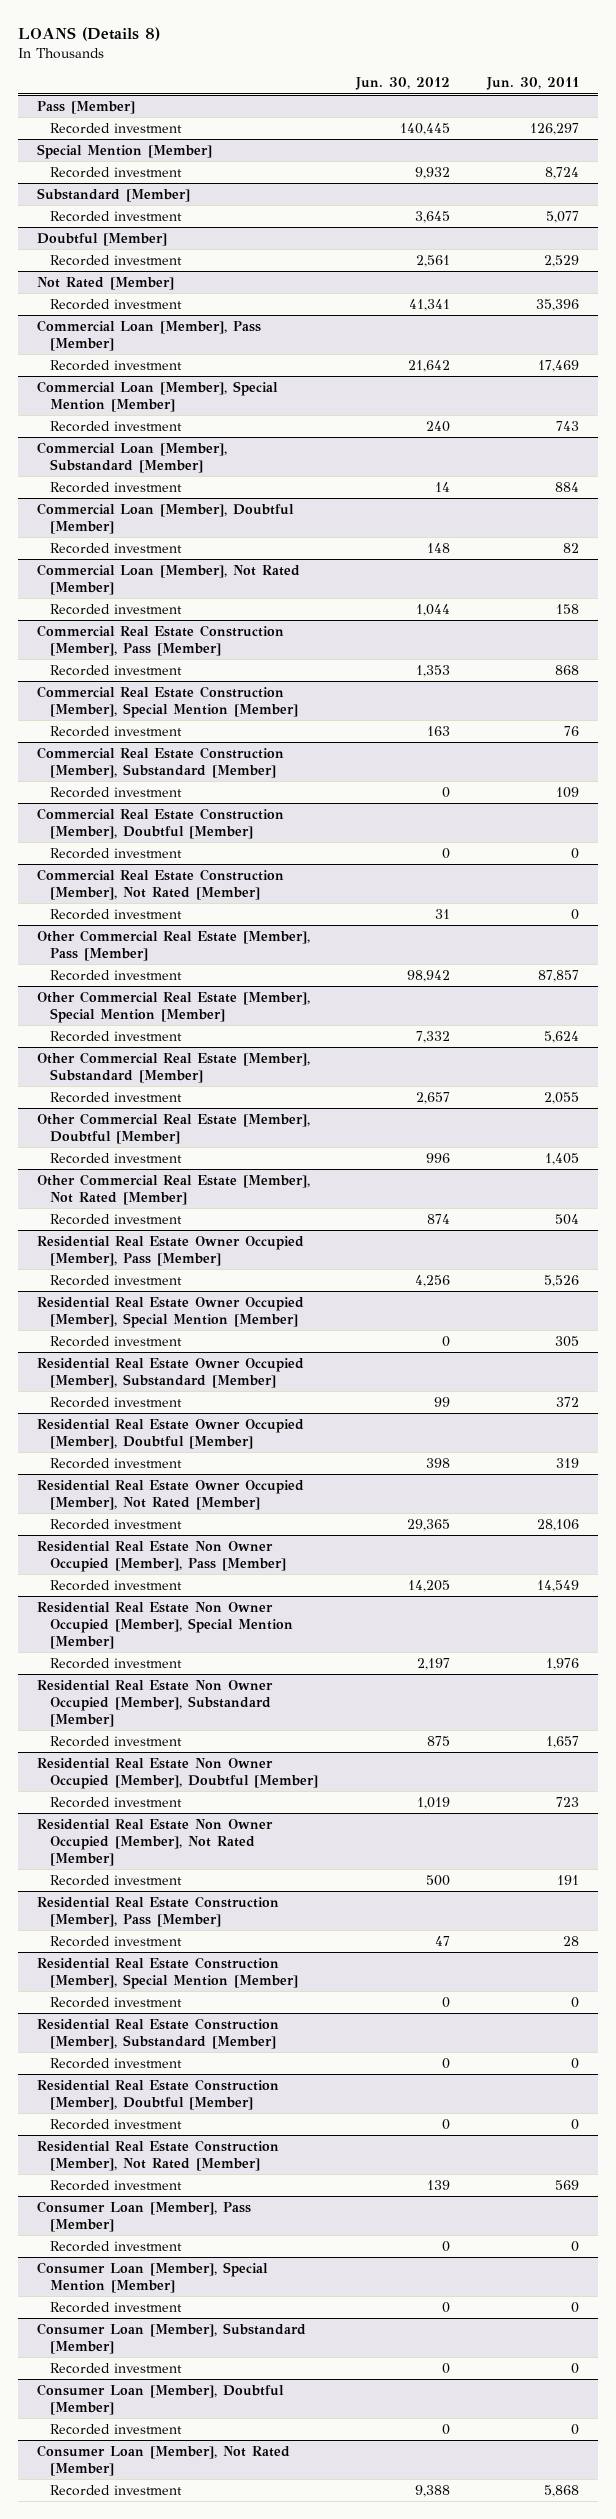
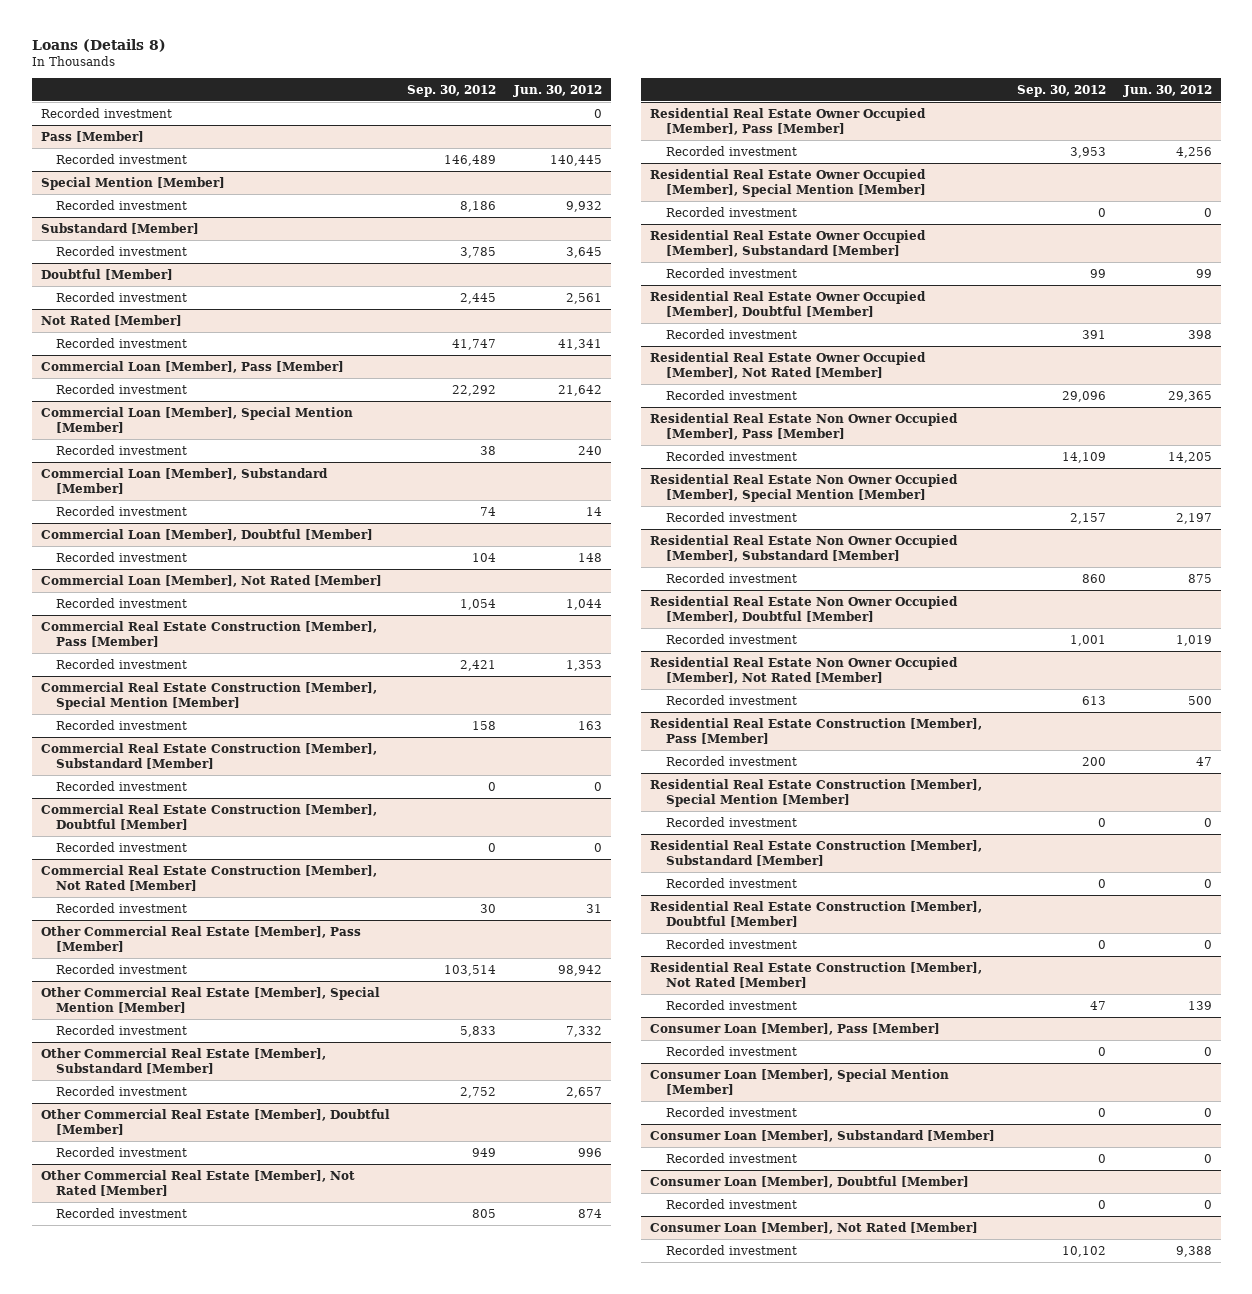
- LOANS (Details 8)
+ Loans (Details 8)
- | Jun. 30, 2012 | Jun. 30, 2011
+ | Sep. 30, 2012 | Jun. 30, 2012
+ Recorded investment | | 0

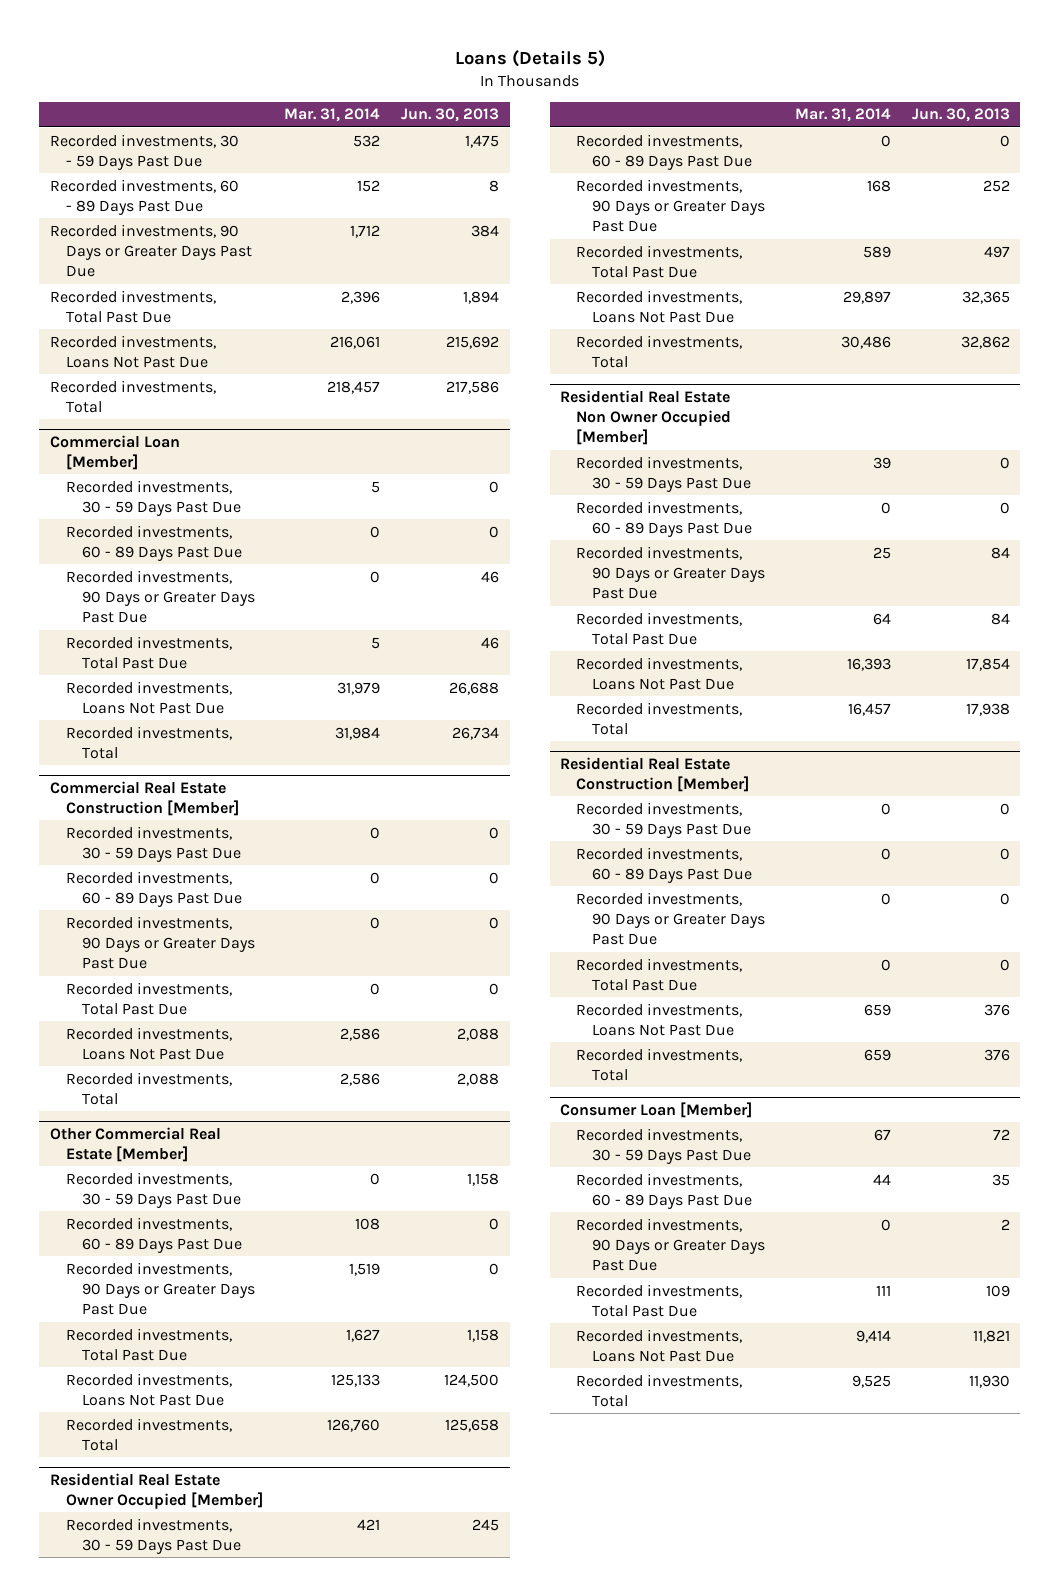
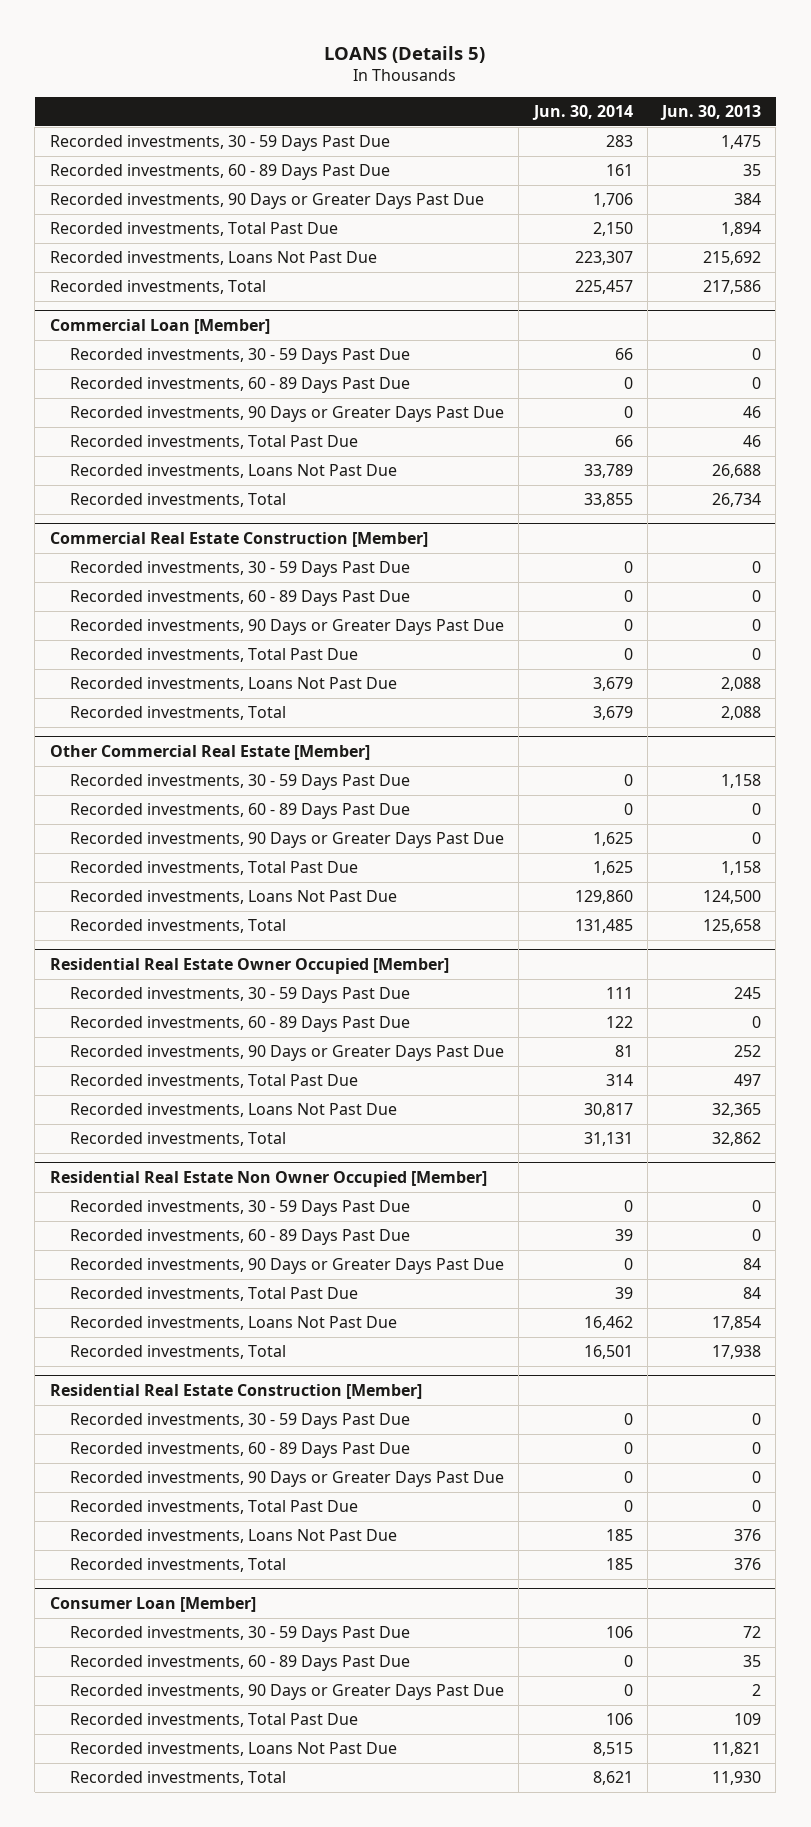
- Loans (Details 5)
+ LOANS (Details 5)
- | Mar. 31, 2014 | Jun. 30, 2013
+ | Jun. 30, 2014 | Jun. 30, 2013
- Recorded investments, 60 - 89 Days Past Due | 152 | 8
+ Recorded investments, 60 - 89 Days Past Due | 161 | 35

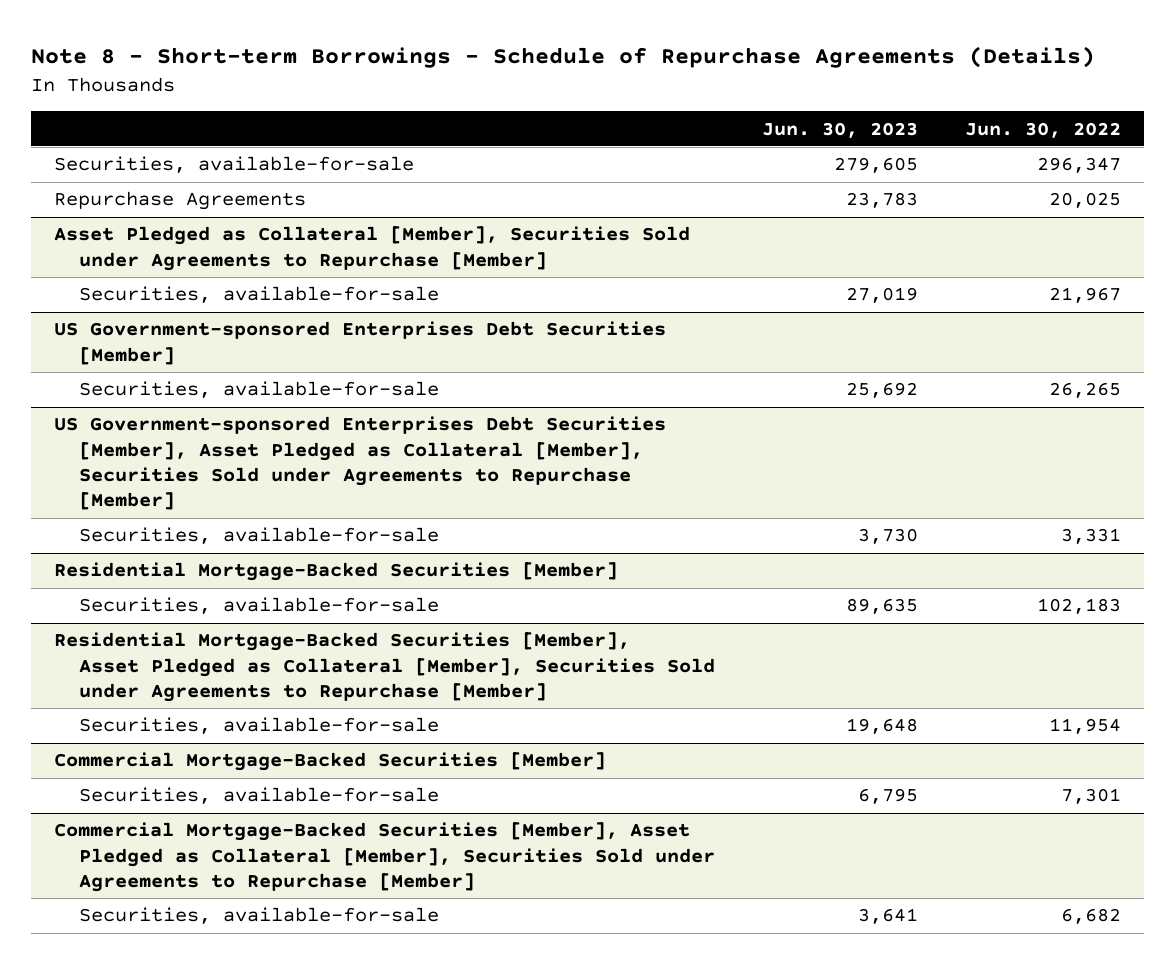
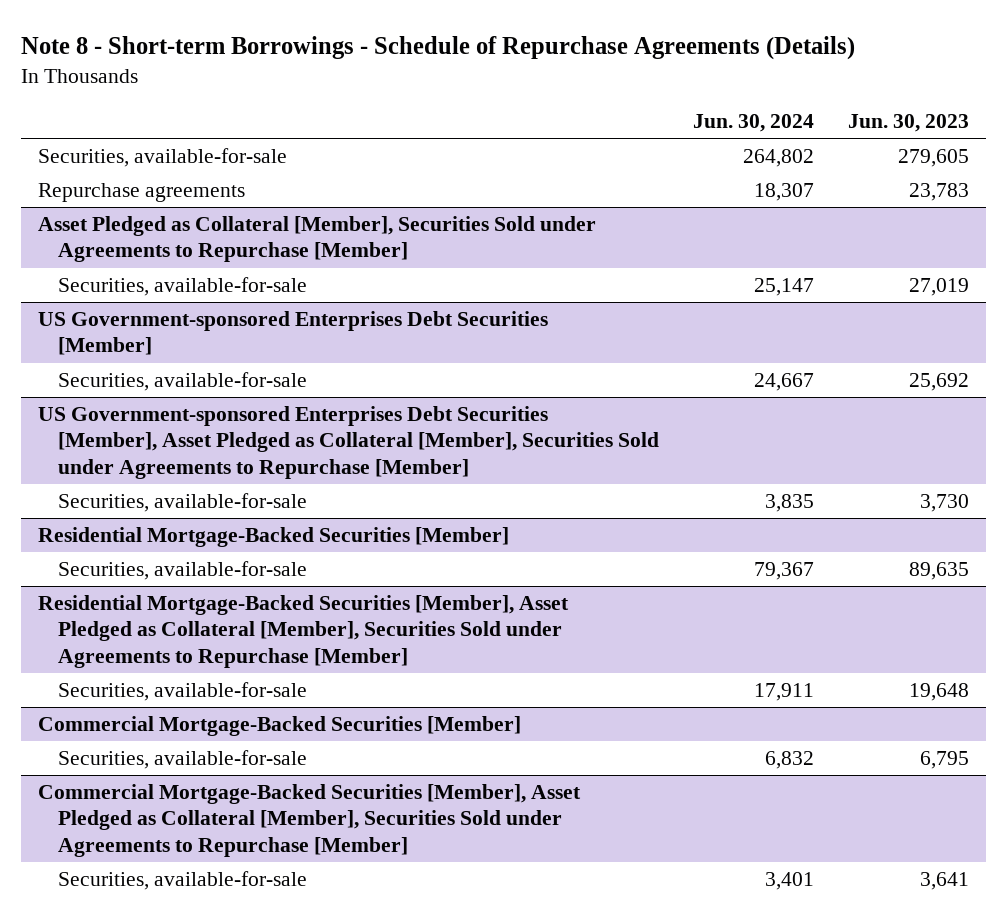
- | Jun. 30, 2023 | Jun. 30, 2022
+ | Jun. 30, 2024 | Jun. 30, 2023
- Repurchase Agreements | 23,783 | 20,025
+ Repurchase agreements | 18,307 | 23,783

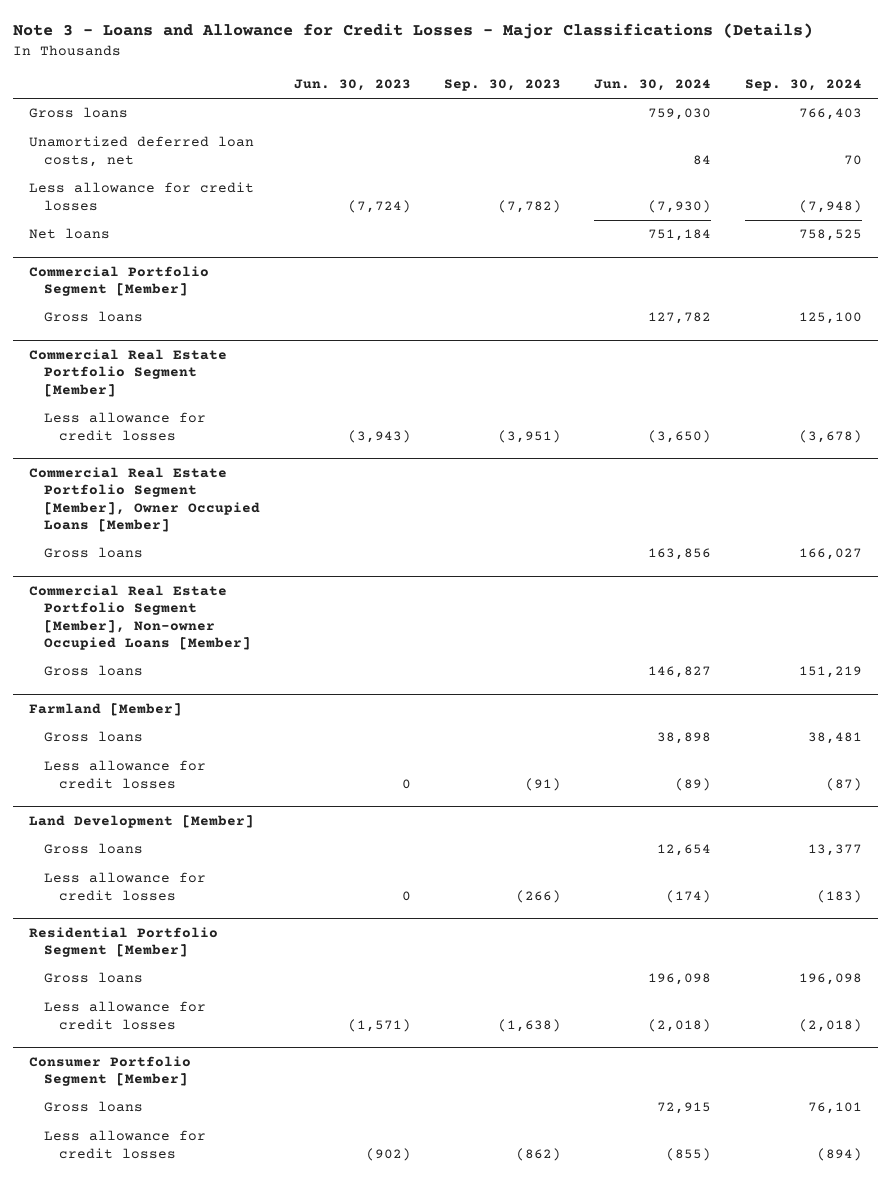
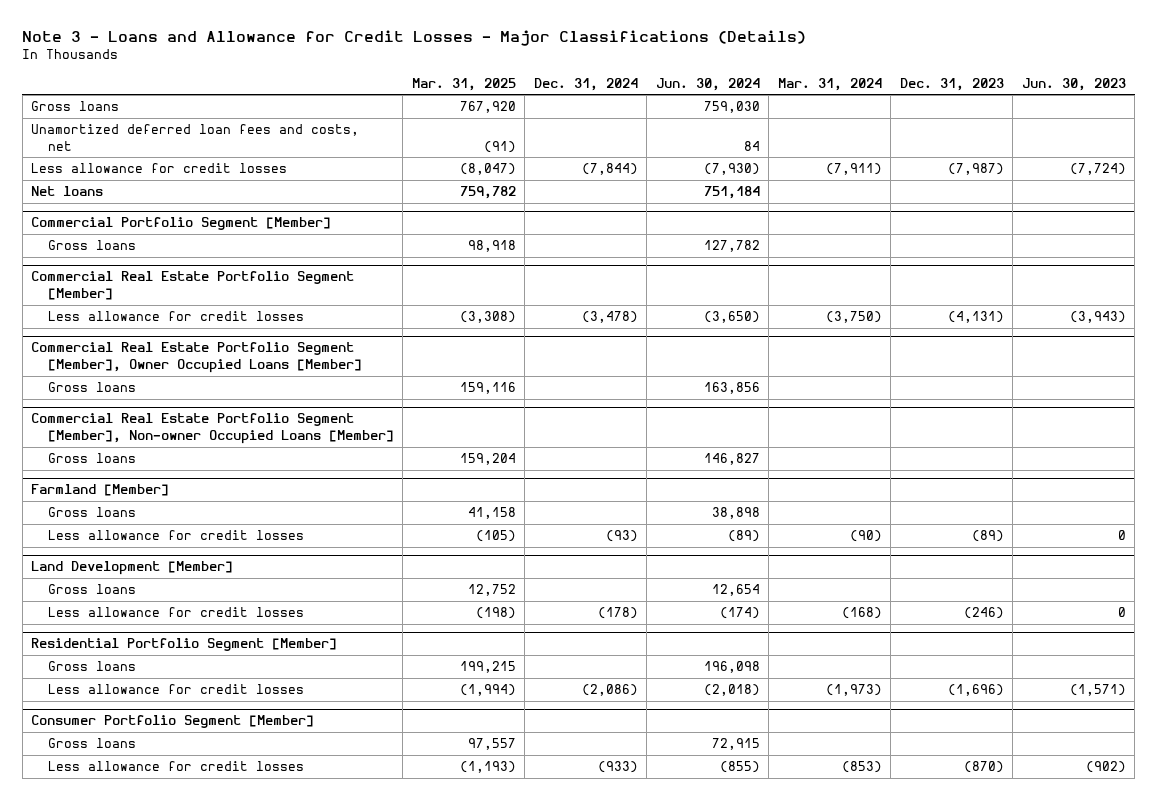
- | Jun. 30, 2023 | Sep. 30, 2023 | Jun. 30, 2024 | Sep. 30, 2024
+ | Mar. 31, 2025 | Dec. 31, 2024 | Jun. 30, 2024 | Mar. 31, 2024 | Dec. 31, 2023 | Jun. 30, 2023
- Unamortized deferred loan costs, net | | | 84 | 70
+ Unamortized deferred loan fees and costs, net | (91) | | 84 | | |

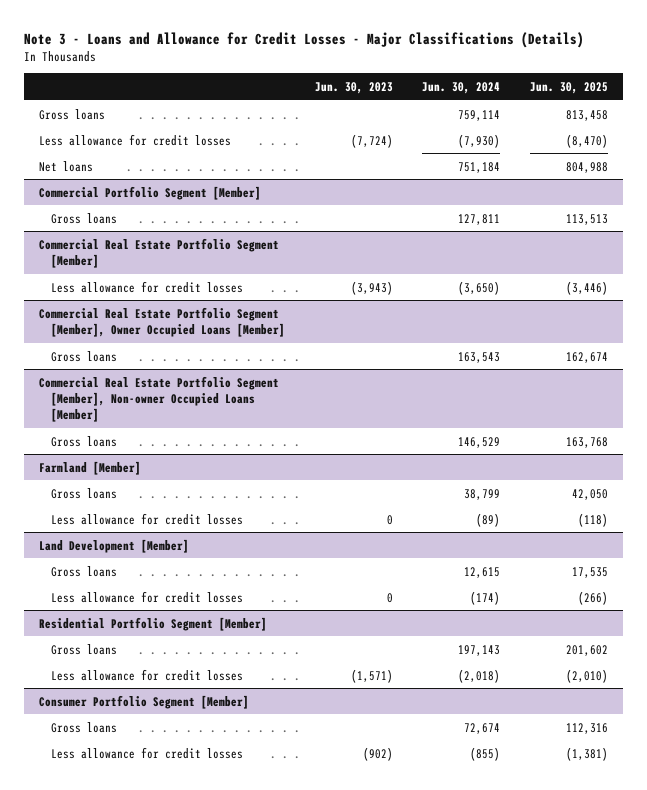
- | Mar. 31, 2025 | Dec. 31, 2024 | Jun. 30, 2024 | Mar. 31, 2024 | Dec. 31, 2023 | Jun. 30, 2023
+ | Jun. 30, 2023 | Jun. 30, 2024 | Jun. 30, 2025
- Gross loans | 767,920 | | 759,030 | | |
- Unamortized deferred loan fees and costs, net | (91) | | 84 | | |
+ Gross loans | | 759,114 | 813,458
@ Commercial Portfolio Segment [Member]
- Gross loans | 98,918 | | 127,782 | | |
+ Gross loans | | 127,811 | 113,513
@ Commercial Real Estate Portfolio Segment [Member], Owner Occupied Loans [Member]
- Gross loans | 159,116 | | 163,856 | | |
+ Gross loans | | 163,543 | 162,674
@ Commercial Real Estate Portfolio Segment [Member], Non-owner Occupied Loans [Member]
- Gross loans | 159,204 | | 146,827 | | |
+ Gross loans | | 146,529 | 163,768
@ Farmland [Member]
- Gross loans | 41,158 | | 38,898 | | |
+ Gross loans | | 38,799 | 42,050
@ Land Development [Member]
- Gross loans | 12,752 | | 12,654 | | |
+ Gross loans | | 12,615 | 17,535
@ Residential Portfolio Segment [Member]
- Gross loans | 199,215 | | 196,098 | | |
+ Gross loans | | 197,143 | 201,602
@ Consumer Portfolio Segment [Member]
- Gross loans | 97,557 | | 72,915 | | |
+ Gross loans | | 72,674 | 112,316

